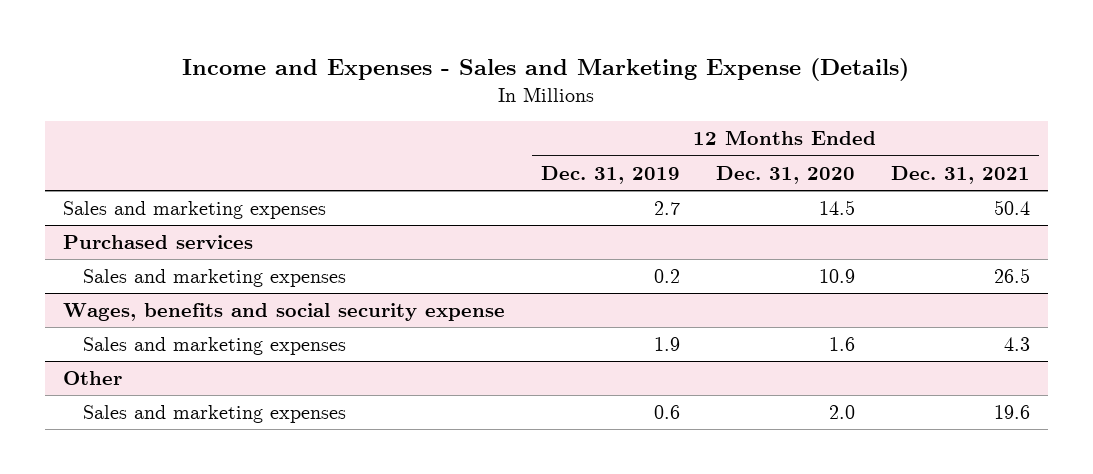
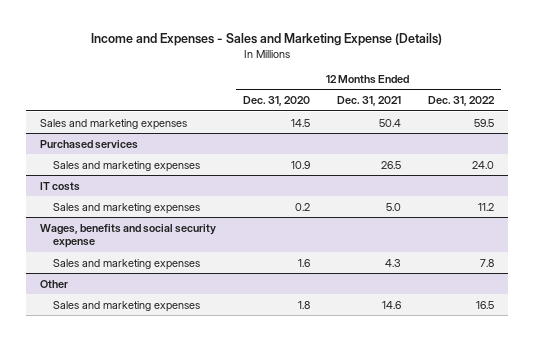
- | 12 Months Ended Dec. 31, 2019 | 12 Months Ended Dec. 31, 2020 | 12 Months Ended Dec. 31, 2021
+ | 12 Months Ended Dec. 31, 2020 | 12 Months Ended Dec. 31, 2021 | 12 Months Ended Dec. 31, 2022
+ IT costs
+ Sales and marketing expenses | 0.2 | 5.0 | 11.2
@ Other
- Sales and marketing expenses | 0.6 | 2.0 | 19.6
+ Sales and marketing expenses | 1.8 | 14.6 | 16.5

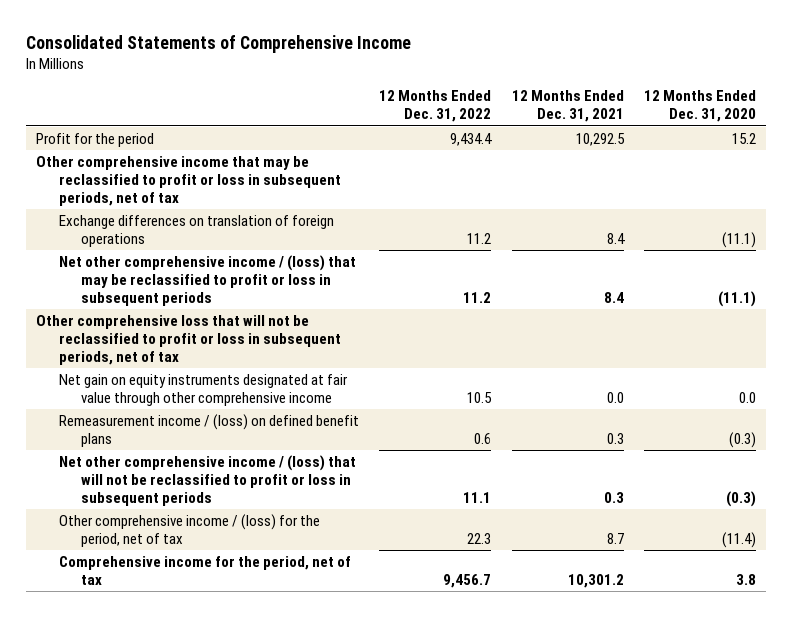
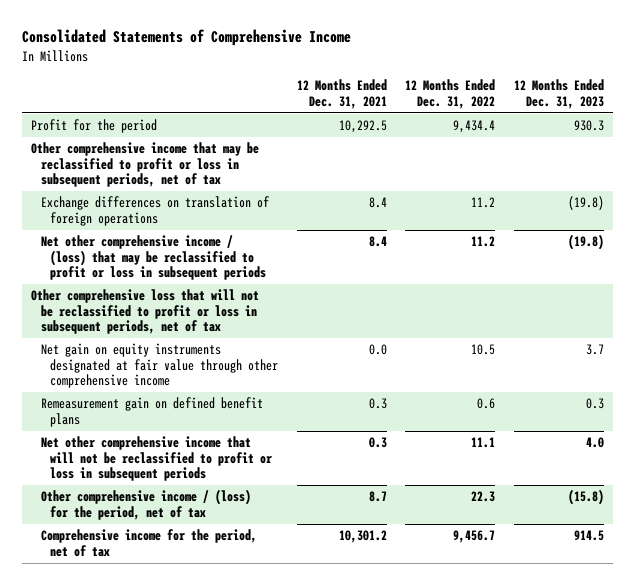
- | 12 Months Ended Dec. 31, 2022 | 12 Months Ended Dec. 31, 2021 | 12 Months Ended Dec. 31, 2020
+ | 12 Months Ended Dec. 31, 2021 | 12 Months Ended Dec. 31, 2022 | 12 Months Ended Dec. 31, 2023
- Remeasurement income / (loss) on defined benefit plans | 0.6 | 0.3 | (0.3)
- Net other comprehensive income / (loss) that will not be reclassified to profit or loss in subsequent periods | 11.1 | 0.3 | (0.3)
+ Remeasurement gain on defined benefit plans | 0.3 | 0.6 | 0.3
+ Net other comprehensive income that will not be reclassified to profit or loss in subsequent periods | 0.3 | 11.1 | 4.0

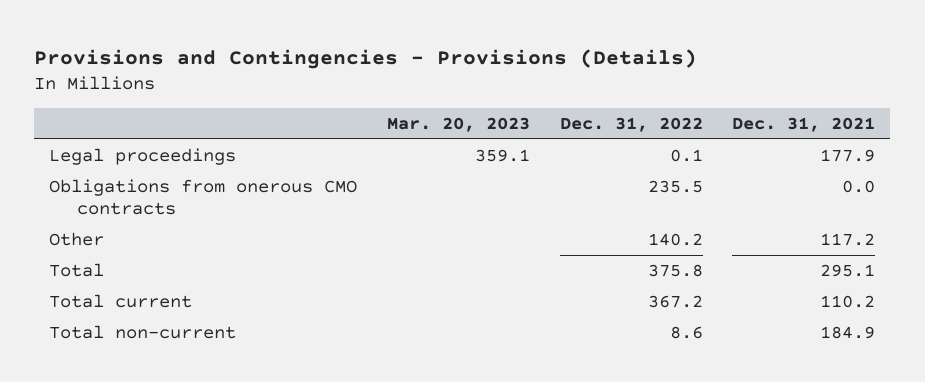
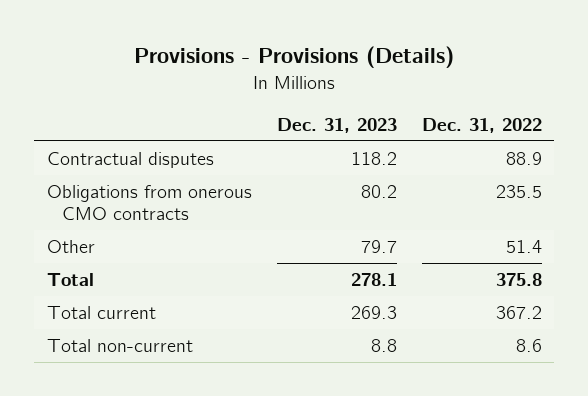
- Provisions and Contingencies - Provisions (Details)
+ Provisions - Provisions (Details)
- | Mar. 20, 2023 | Dec. 31, 2022 | Dec. 31, 2021
+ | Dec. 31, 2023 | Dec. 31, 2022
- Legal proceedings | 359.1 | 0.1 | 177.9
+ Contractual disputes | 118.2 | 88.9
- Other | | 140.2 | 117.2
+ Other | 79.7 | 51.4

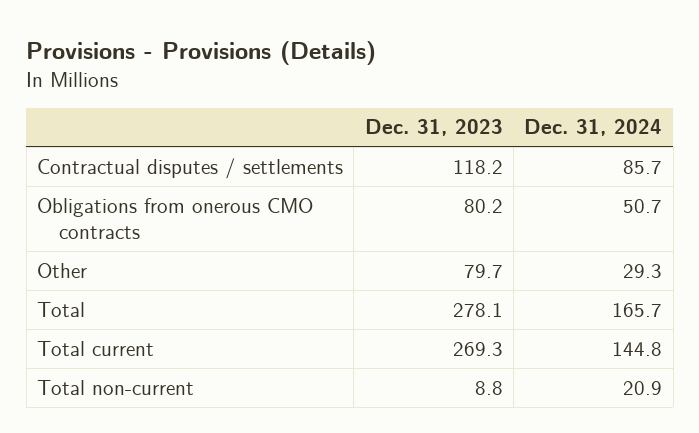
- | Dec. 31, 2023 | Dec. 31, 2022
+ | Dec. 31, 2023 | Dec. 31, 2024
- Contractual disputes | 118.2 | 88.9
+ Contractual disputes / settlements | 118.2 | 85.7

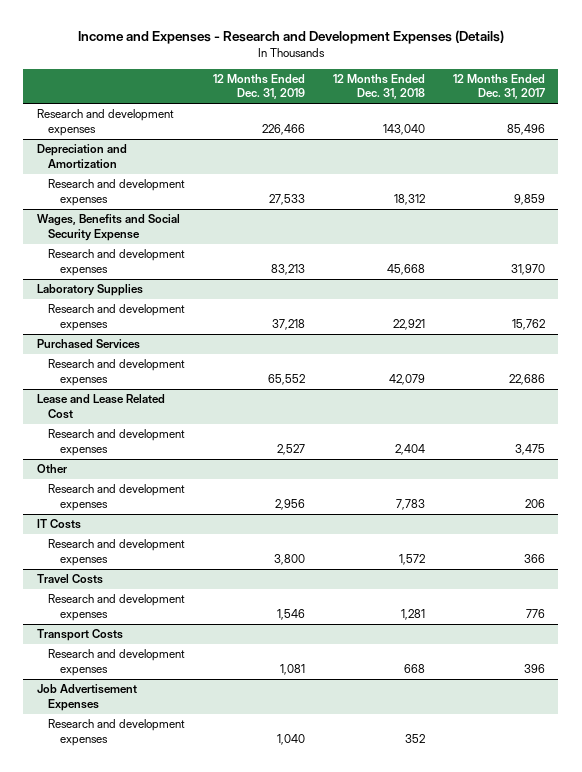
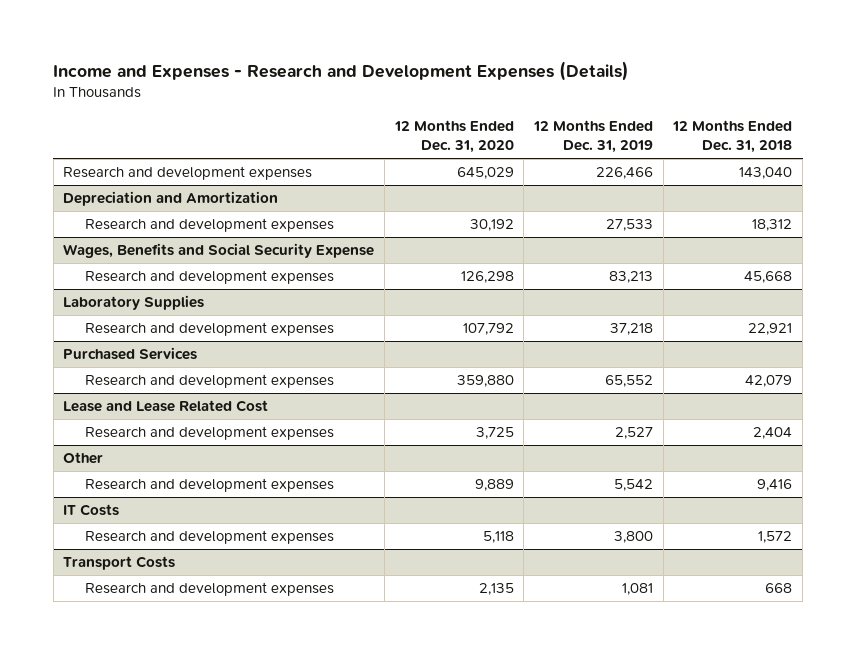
- | 12 Months Ended Dec. 31, 2019 | 12 Months Ended Dec. 31, 2018 | 12 Months Ended Dec. 31, 2017
+ | 12 Months Ended Dec. 31, 2020 | 12 Months Ended Dec. 31, 2019 | 12 Months Ended Dec. 31, 2018
@ Other
- Research and development expenses | 2,956 | 7,783 | 206
+ Research and development expenses | 9,889 | 5,542 | 9,416
- Travel Costs
- Research and development expenses | 1,546 | 1,281 | 776
- Job Advertisement Expenses
- Research and development expenses | 1,040 | 352 |

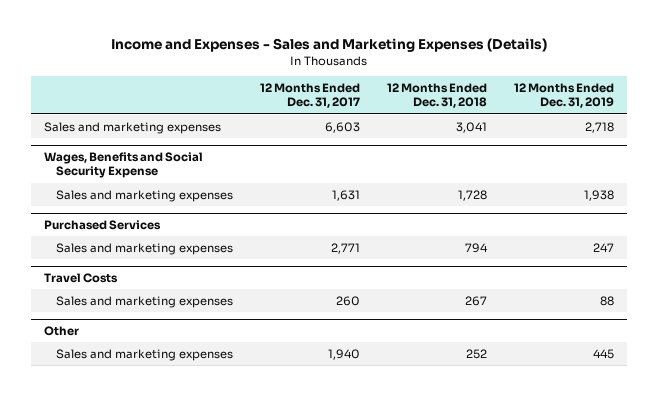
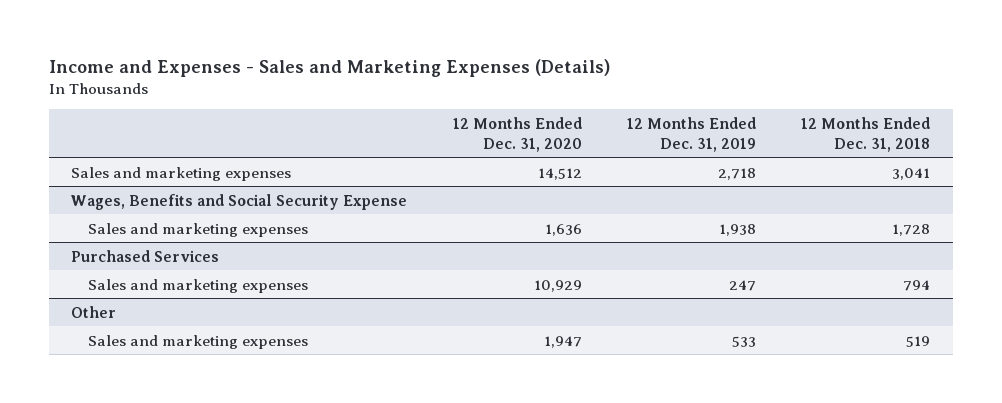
- | 12 Months Ended Dec. 31, 2017 | 12 Months Ended Dec. 31, 2018 | 12 Months Ended Dec. 31, 2019
+ | 12 Months Ended Dec. 31, 2020 | 12 Months Ended Dec. 31, 2019 | 12 Months Ended Dec. 31, 2018
- Travel Costs
- Sales and marketing expenses | 260 | 267 | 88
@ Other
- Sales and marketing expenses | 1,940 | 252 | 445
+ Sales and marketing expenses | 1,947 | 533 | 519

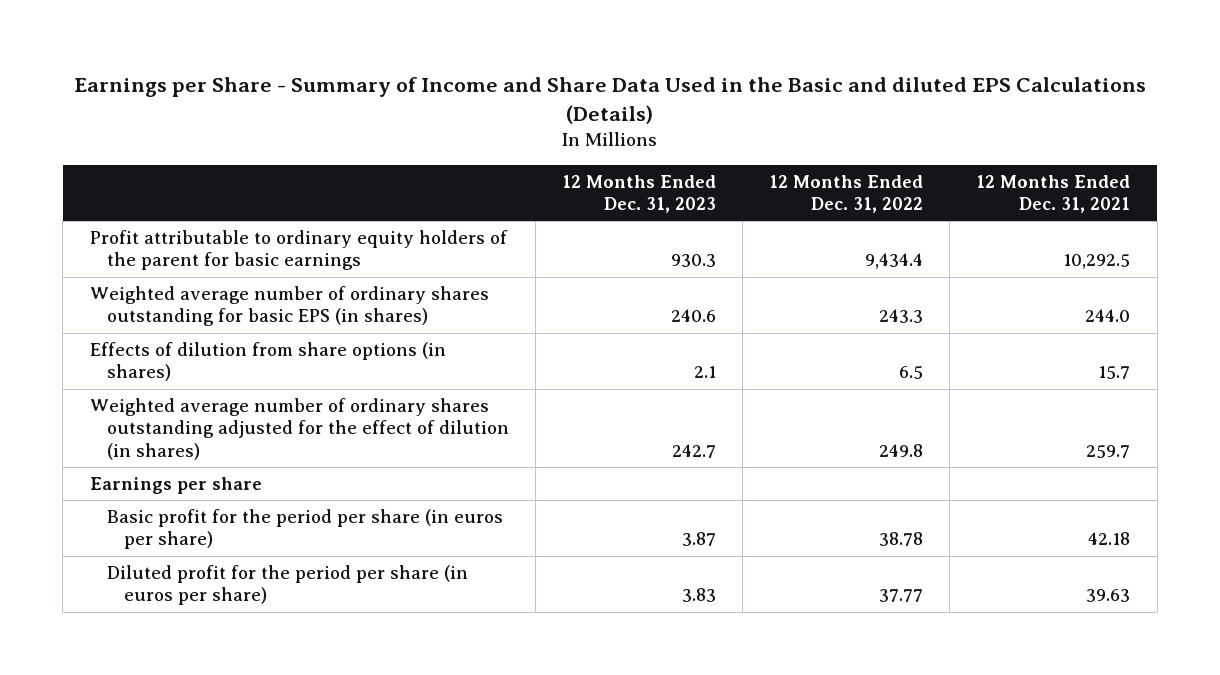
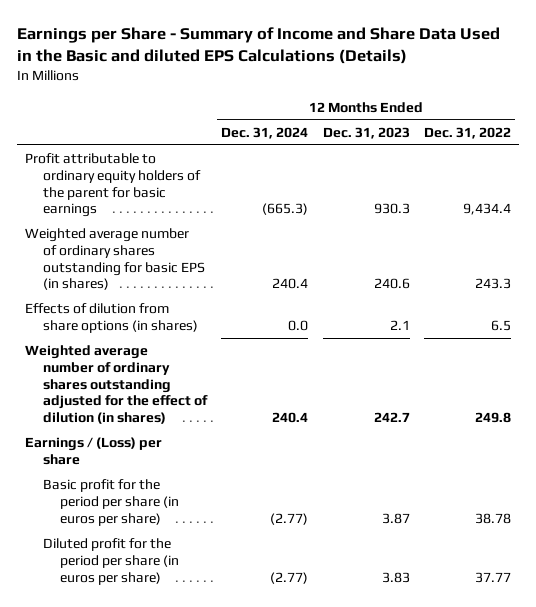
- | 12 Months Ended Dec. 31, 2023 | 12 Months Ended Dec. 31, 2022 | 12 Months Ended Dec. 31, 2021
+ | 12 Months Ended Dec. 31, 2024 | 12 Months Ended Dec. 31, 2023 | 12 Months Ended Dec. 31, 2022
- Earnings per share
+ Earnings / (Loss) per share

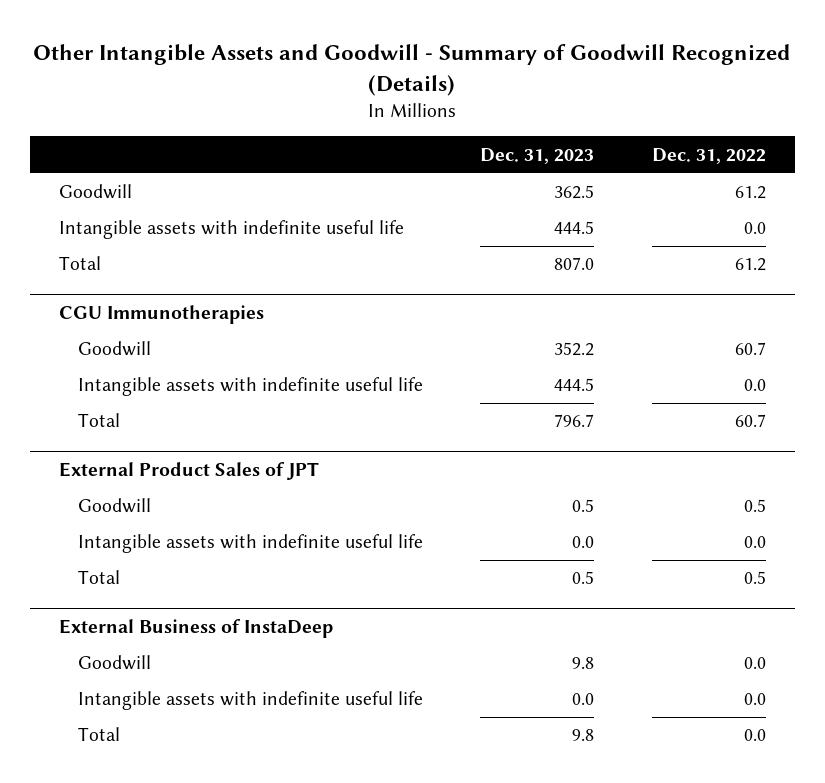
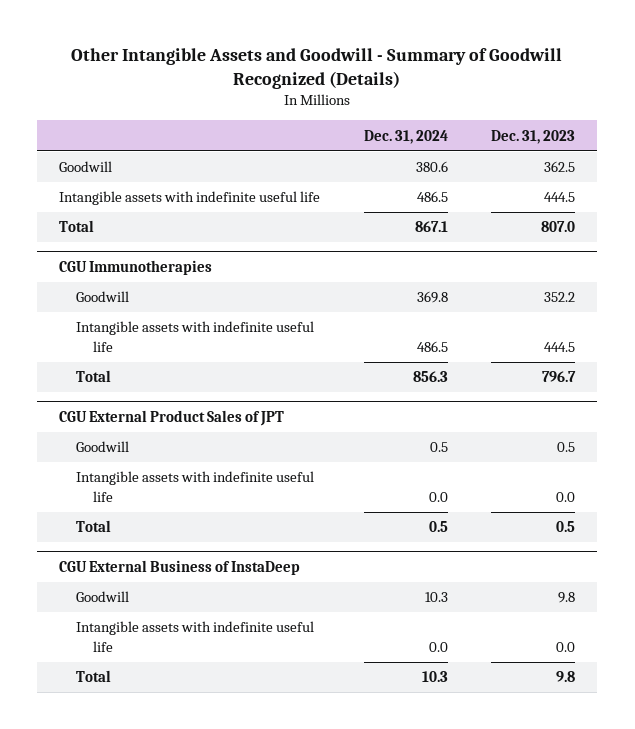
- | Dec. 31, 2023 | Dec. 31, 2022
+ | Dec. 31, 2024 | Dec. 31, 2023
- External Product Sales of JPT
+ CGU External Product Sales of JPT
- External Business of InstaDeep
+ CGU External Business of InstaDeep

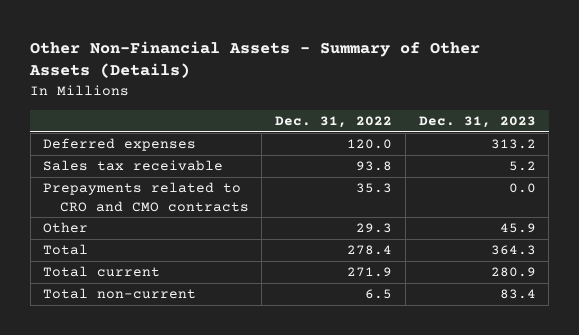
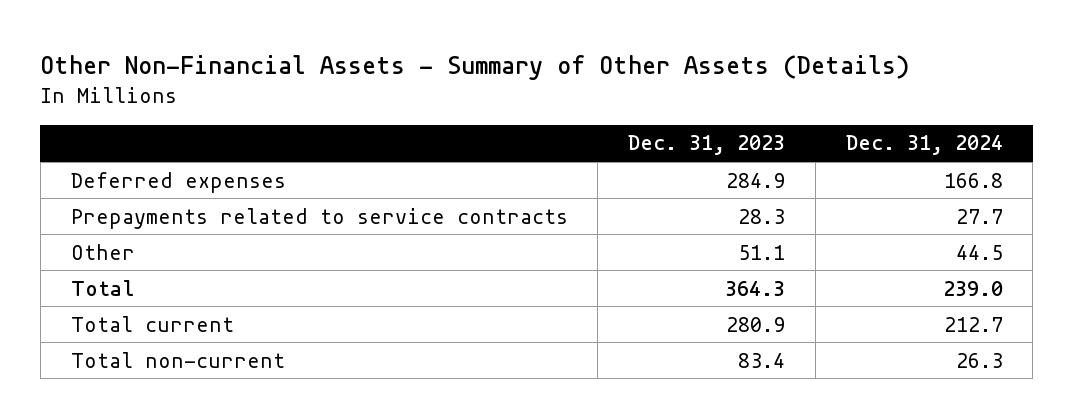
- | Dec. 31, 2022 | Dec. 31, 2023
+ | Dec. 31, 2023 | Dec. 31, 2024
- Deferred expenses | 120.0 | 313.2
- Sales tax receivable | 93.8 | 5.2
- Prepayments related to CRO and CMO contracts | 35.3 | 0.0
- Other | 29.3 | 45.9
+ Deferred expenses | 284.9 | 166.8
+ Prepayments related to service contracts | 28.3 | 27.7
+ Other | 51.1 | 44.5

